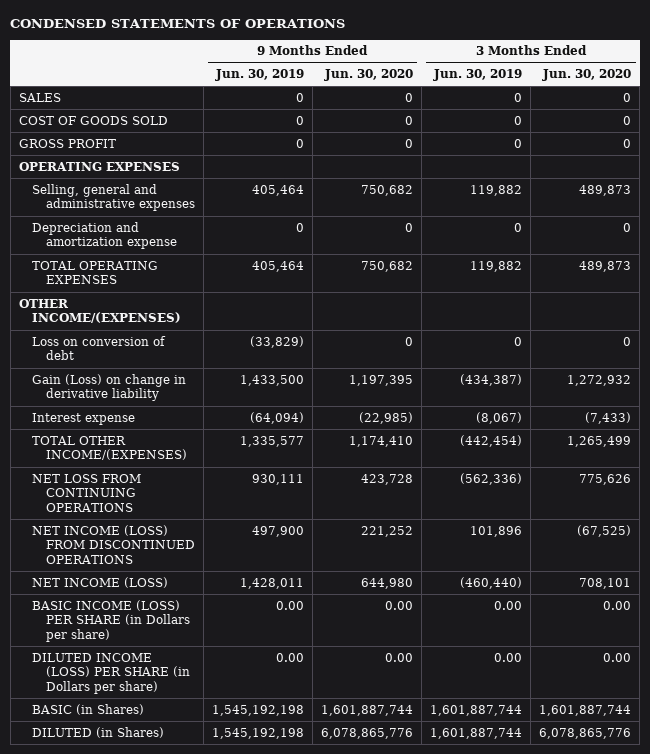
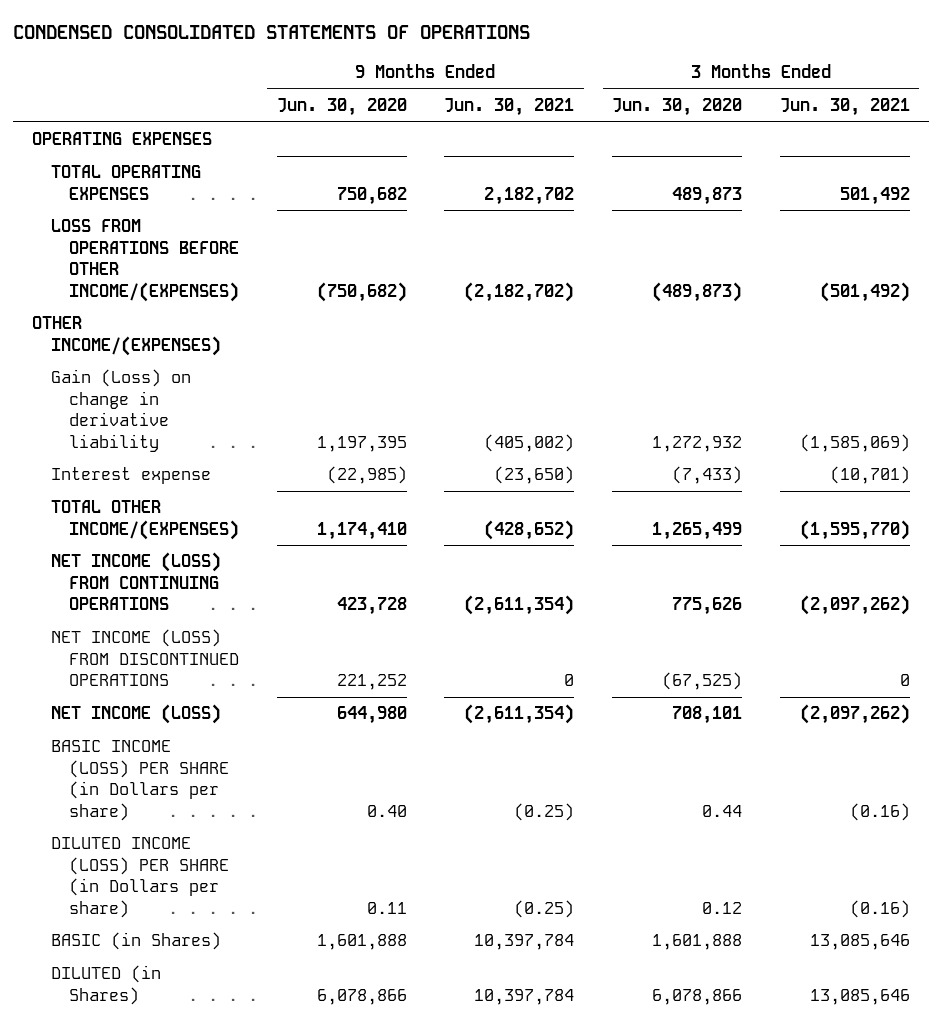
- CONDENSED STATEMENTS OF OPERATIONS
+ CONDENSED CONSOLIDATED STATEMENTS OF OPERATIONS
- | 9 Months Ended Jun. 30, 2019 | 9 Months Ended Jun. 30, 2020 | 3 Months Ended Jun. 30, 2019 | 3 Months Ended Jun. 30, 2020
+ | 9 Months Ended Jun. 30, 2020 | 9 Months Ended Jun. 30, 2021 | 3 Months Ended Jun. 30, 2020 | 3 Months Ended Jun. 30, 2021
- SALES | 0 | 0 | 0 | 0
- COST OF GOODS SOLD | 0 | 0 | 0 | 0
- GROSS PROFIT | 0 | 0 | 0 | 0
- Selling, general and administrative expenses | 405,464 | 750,682 | 119,882 | 489,873
- Depreciation and amortization expense | 0 | 0 | 0 | 0
+ LOSS FROM OPERATIONS BEFORE OTHER INCOME/(EXPENSES) | (750,682) | (2,182,702) | (489,873) | (501,492)
- Loss on conversion of debt | (33,829) | 0 | 0 | 0
- NET LOSS FROM CONTINUING OPERATIONS | 930,111 | 423,728 | (562,336) | 775,626
+ NET INCOME (LOSS) FROM CONTINUING OPERATIONS | 423,728 | (2,611,354) | 775,626 | (2,097,262)
- BASIC INCOME (LOSS) PER SHARE (in Dollars per share) | 0.00 | 0.00 | 0.00 | 0.00
- DILUTED INCOME (LOSS) PER SHARE (in Dollars per share) | 0.00 | 0.00 | 0.00 | 0.00
- BASIC (in Shares) | 1,545,192,198 | 1,601,887,744 | 1,601,887,744 | 1,601,887,744
- DILUTED (in Shares) | 1,545,192,198 | 6,078,865,776 | 1,601,887,744 | 6,078,865,776
+ BASIC INCOME (LOSS) PER SHARE (in Dollars per share) | 0.40 | (0.25) | 0.44 | (0.16)
+ DILUTED INCOME (LOSS) PER SHARE (in Dollars per share) | 0.11 | (0.25) | 0.12 | (0.16)
+ BASIC (in Shares) | 1,601,888 | 10,397,784 | 1,601,888 | 13,085,646
+ DILUTED (in Shares) | 6,078,866 | 10,397,784 | 6,078,866 | 13,085,646

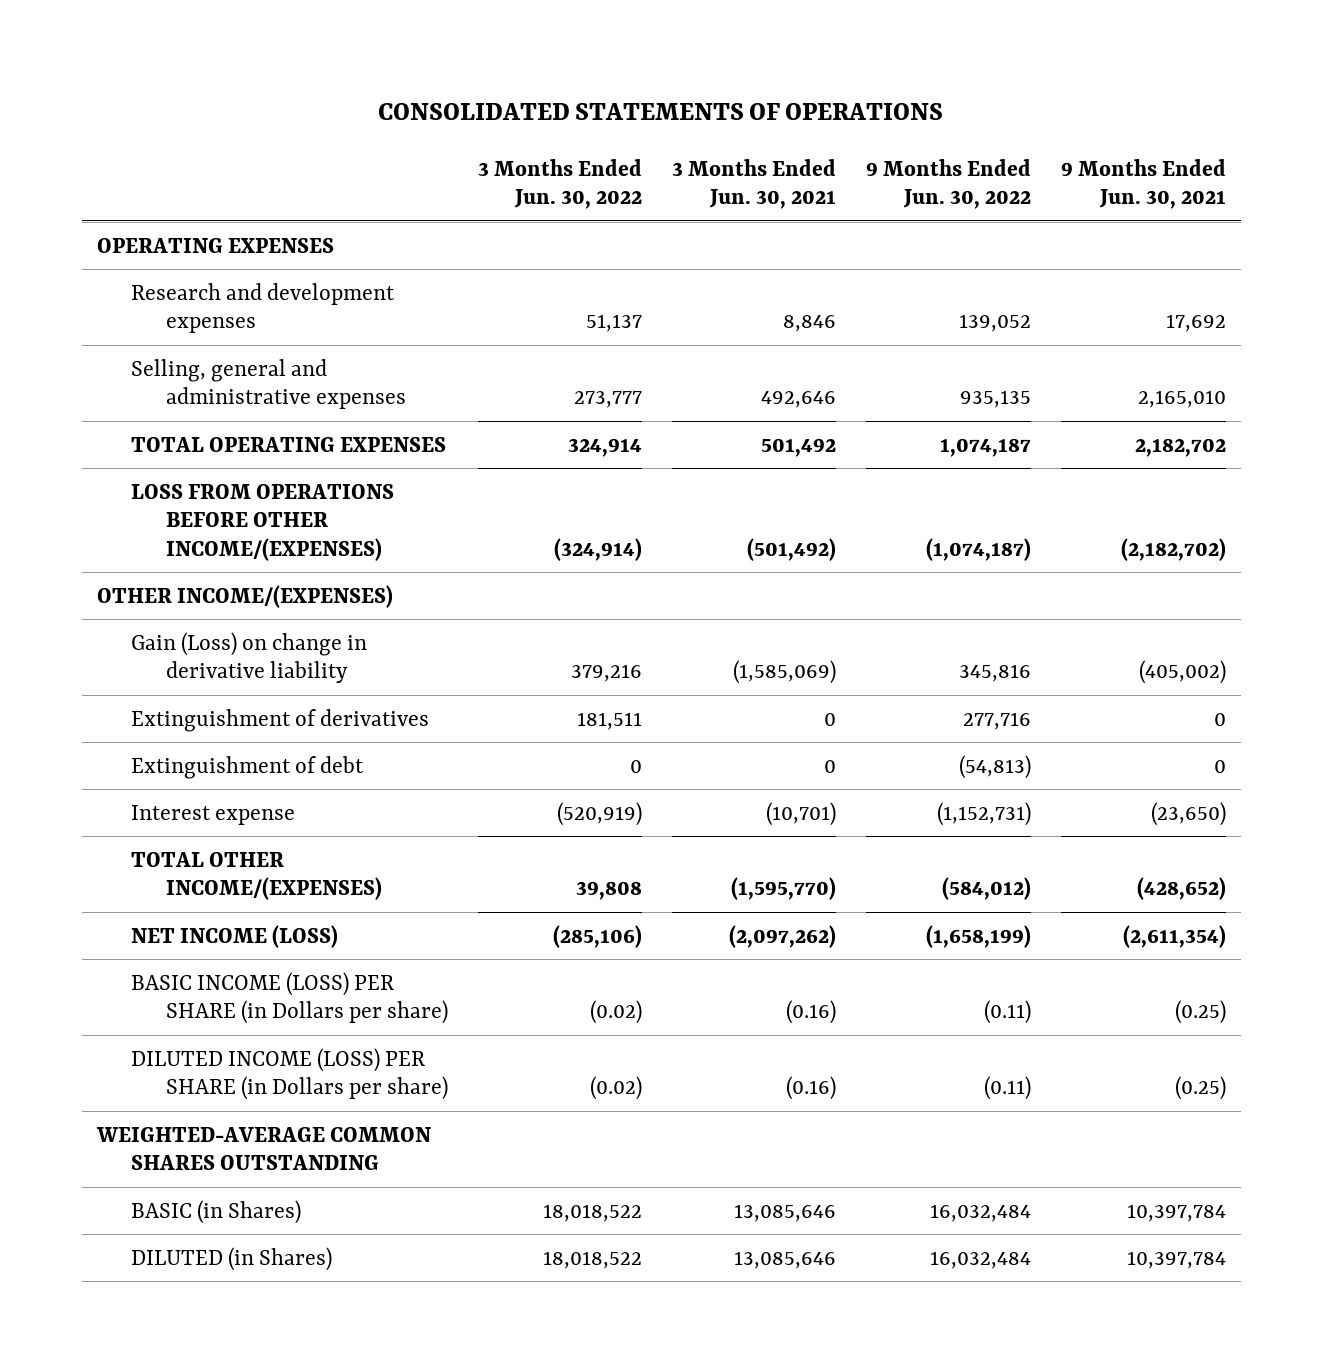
- CONDENSED CONSOLIDATED STATEMENTS OF OPERATIONS
+ CONSOLIDATED STATEMENTS OF OPERATIONS
- | 9 Months Ended Jun. 30, 2020 | 9 Months Ended Jun. 30, 2021 | 3 Months Ended Jun. 30, 2020 | 3 Months Ended Jun. 30, 2021
+ | 3 Months Ended Jun. 30, 2022 | 3 Months Ended Jun. 30, 2021 | 9 Months Ended Jun. 30, 2022 | 9 Months Ended Jun. 30, 2021
+ Research and development expenses | 51,137 | 8,846 | 139,052 | 17,692
+ Selling, general and administrative expenses | 273,777 | 492,646 | 935,135 | 2,165,010
+ Extinguishment of derivatives | 181,511 | 0 | 277,716 | 0
+ Extinguishment of debt | 0 | 0 | (54,813) | 0
- NET INCOME (LOSS) FROM CONTINUING OPERATIONS | 423,728 | (2,611,354) | 775,626 | (2,097,262)
- NET INCOME (LOSS) FROM DISCONTINUED OPERATIONS | 221,252 | 0 | (67,525) | 0
+ WEIGHTED-AVERAGE COMMON SHARES OUTSTANDING

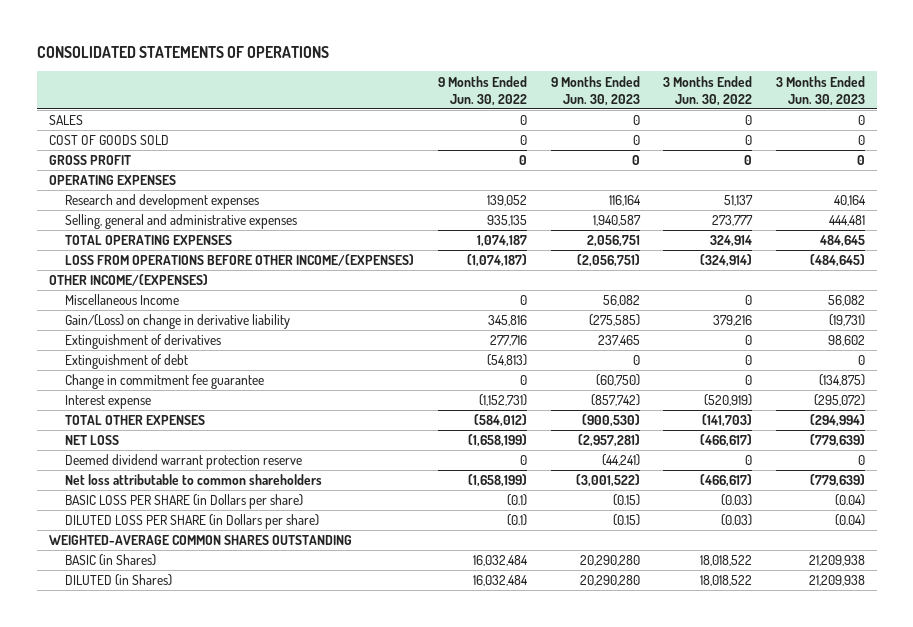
- | 3 Months Ended Jun. 30, 2022 | 3 Months Ended Jun. 30, 2021 | 9 Months Ended Jun. 30, 2022 | 9 Months Ended Jun. 30, 2021
+ | 9 Months Ended Jun. 30, 2022 | 9 Months Ended Jun. 30, 2023 | 3 Months Ended Jun. 30, 2022 | 3 Months Ended Jun. 30, 2023
+ SALES | 0 | 0 | 0 | 0
+ COST OF GOODS SOLD | 0 | 0 | 0 | 0
+ GROSS PROFIT | 0 | 0 | 0 | 0
- Gain (Loss) on change in derivative liability | 379,216 | (1,585,069) | 345,816 | (405,002)
- Extinguishment of derivatives | 181,511 | 0 | 277,716 | 0
+ Miscellaneous Income | 0 | 56,082 | 0 | 56,082
+ Gain/(Loss) on change in derivative liability | 345,816 | (275,585) | 379,216 | (19,731)
+ Extinguishment of derivatives | 277,716 | 237,465 | 0 | 98,602
+ Change in commitment fee guarantee | 0 | (60,750) | 0 | (134,875)
- TOTAL OTHER INCOME/(EXPENSES) | 39,808 | (1,595,770) | (584,012) | (428,652)
- NET INCOME (LOSS) | (285,106) | (2,097,262) | (1,658,199) | (2,611,354)
- BASIC INCOME (LOSS) PER SHARE (in Dollars per share) | (0.02) | (0.16) | (0.11) | (0.25)
- DILUTED INCOME (LOSS) PER SHARE (in Dollars per share) | (0.02) | (0.16) | (0.11) | (0.25)
+ TOTAL OTHER EXPENSES | (584,012) | (900,530) | (141,703) | (294,994)
+ NET LOSS | (1,658,199) | (2,957,281) | (466,617) | (779,639)
+ Deemed dividend warrant protection reserve | 0 | (44,241) | 0 | 0
+ Net loss attributable to common shareholders | (1,658,199) | (3,001,522) | (466,617) | (779,639)
+ BASIC LOSS PER SHARE (in Dollars per share) | (0.1) | (0.15) | (0.03) | (0.04)
+ DILUTED LOSS PER SHARE (in Dollars per share) | (0.1) | (0.15) | (0.03) | (0.04)

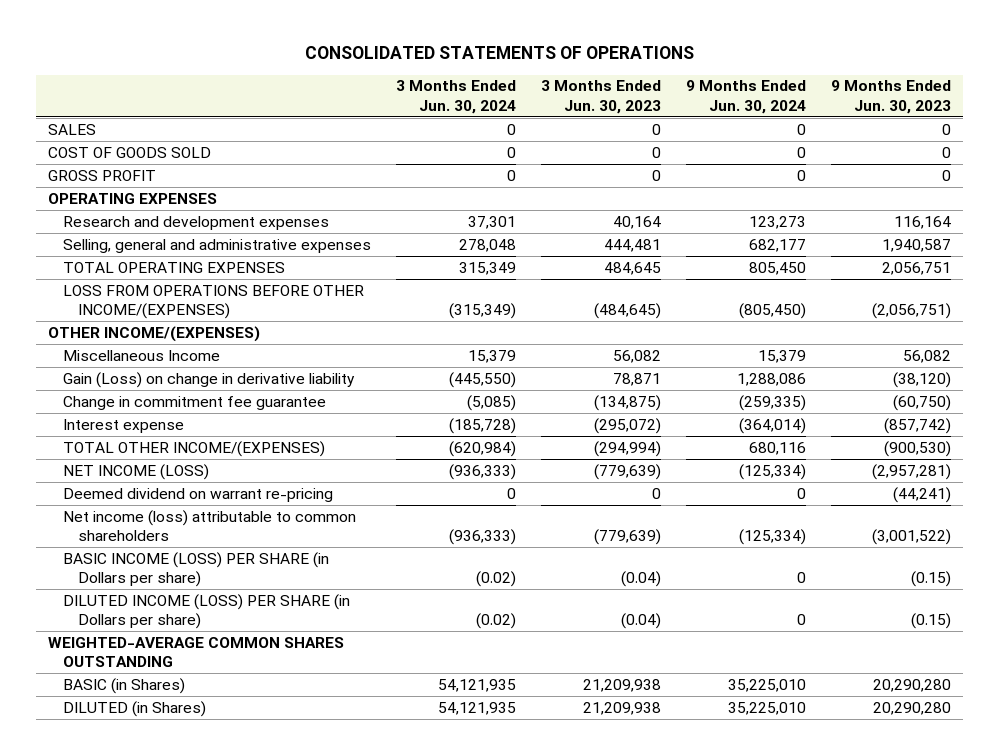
- | 9 Months Ended Jun. 30, 2022 | 9 Months Ended Jun. 30, 2023 | 3 Months Ended Jun. 30, 2022 | 3 Months Ended Jun. 30, 2023
+ | 3 Months Ended Jun. 30, 2024 | 3 Months Ended Jun. 30, 2023 | 9 Months Ended Jun. 30, 2024 | 9 Months Ended Jun. 30, 2023
- Gain/(Loss) on change in derivative liability | 345,816 | (275,585) | 379,216 | (19,731)
- Extinguishment of derivatives | 277,716 | 237,465 | 0 | 98,602
- Extinguishment of debt | (54,813) | 0 | 0 | 0
+ Gain (Loss) on change in derivative liability | (445,550) | 78,871 | 1,288,086 | (38,120)
- TOTAL OTHER EXPENSES | (584,012) | (900,530) | (141,703) | (294,994)
- NET LOSS | (1,658,199) | (2,957,281) | (466,617) | (779,639)
- Deemed dividend warrant protection reserve | 0 | (44,241) | 0 | 0
- Net loss attributable to common shareholders | (1,658,199) | (3,001,522) | (466,617) | (779,639)
- BASIC LOSS PER SHARE (in Dollars per share) | (0.1) | (0.15) | (0.03) | (0.04)
- DILUTED LOSS PER SHARE (in Dollars per share) | (0.1) | (0.15) | (0.03) | (0.04)
+ TOTAL OTHER INCOME/(EXPENSES) | (620,984) | (294,994) | 680,116 | (900,530)
+ NET INCOME (LOSS) | (936,333) | (779,639) | (125,334) | (2,957,281)
+ Deemed dividend on warrant re-pricing | 0 | 0 | 0 | (44,241)
+ Net income (loss) attributable to common shareholders | (936,333) | (779,639) | (125,334) | (3,001,522)
+ BASIC INCOME (LOSS) PER SHARE (in Dollars per share) | (0.02) | (0.04) | 0 | (0.15)
+ DILUTED INCOME (LOSS) PER SHARE (in Dollars per share) | (0.02) | (0.04) | 0 | (0.15)

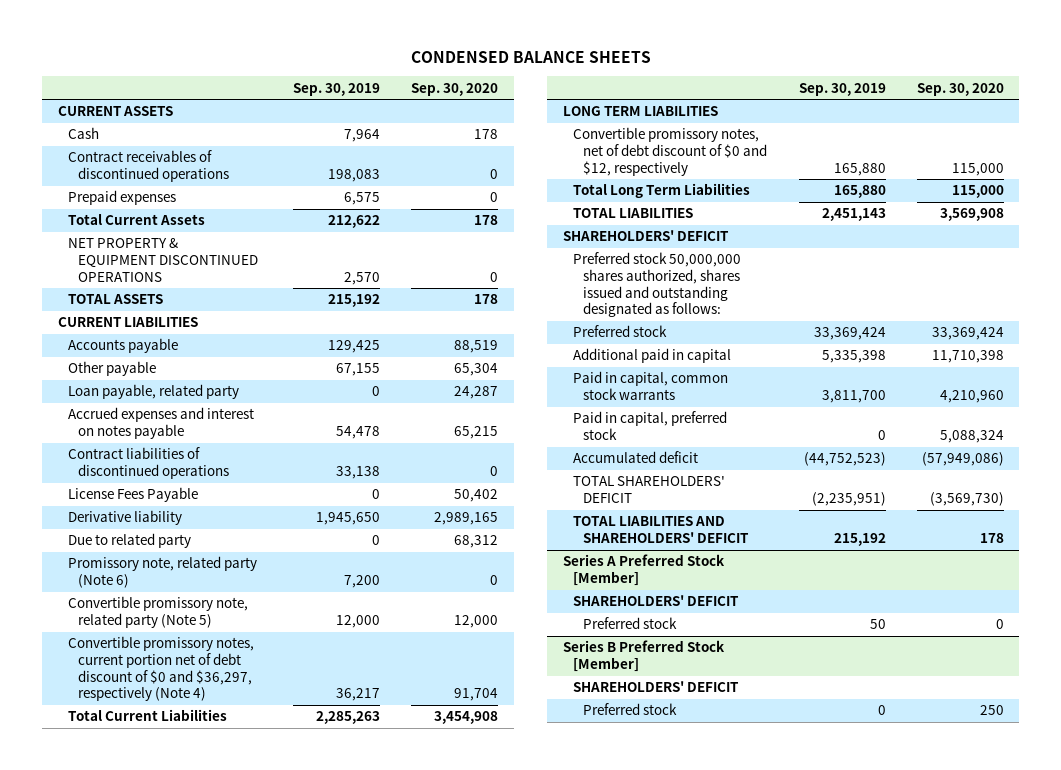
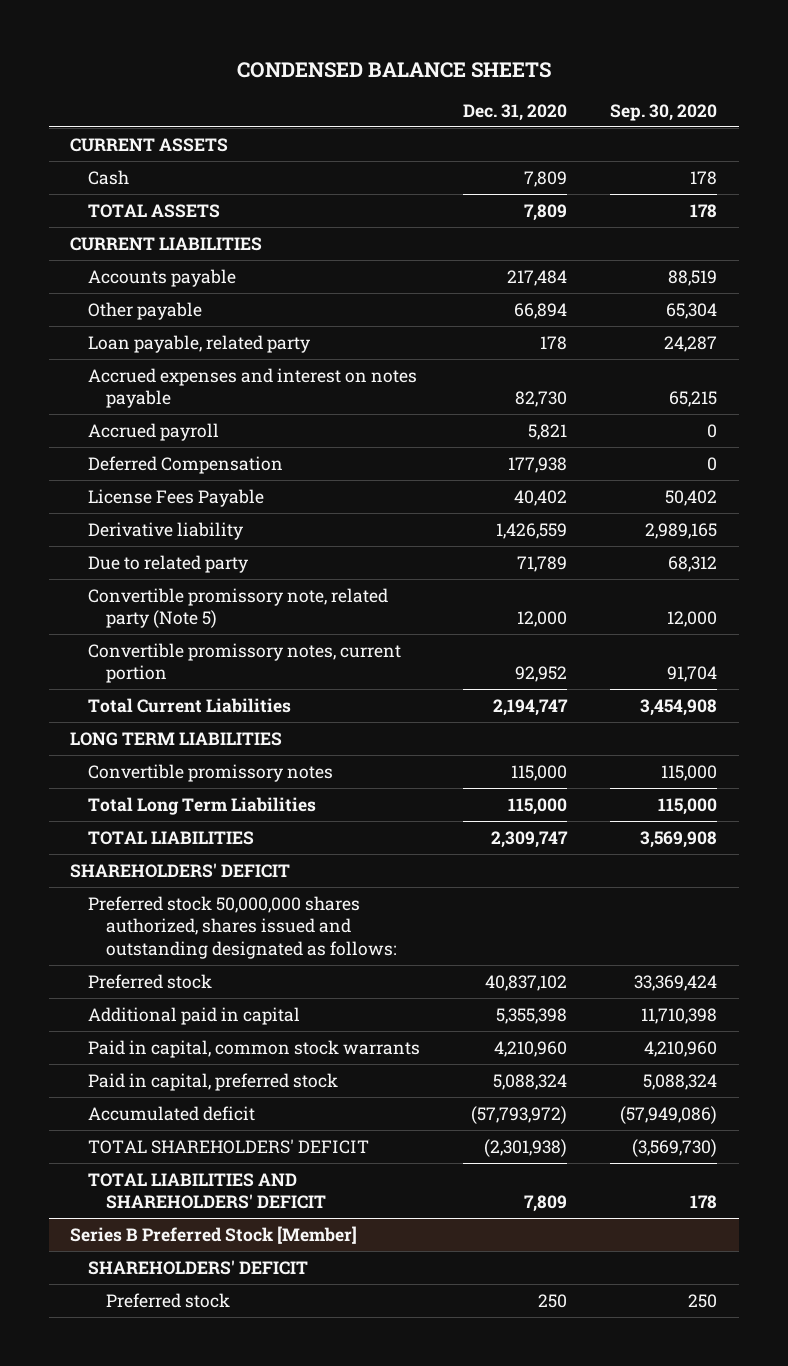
- | Sep. 30, 2019 | Sep. 30, 2020
+ | Dec. 31, 2020 | Sep. 30, 2020
- Contract receivables of discontinued operations | 198,083 | 0
- Prepaid expenses | 6,575 | 0
- Total Current Assets | 212,622 | 178
- NET PROPERTY & EQUIPMENT DISCONTINUED OPERATIONS | 2,570 | 0
- Contract liabilities of discontinued operations | 33,138 | 0
+ Accrued payroll | 5,821 | 0
+ Deferred Compensation | 177,938 | 0
- Promissory note, related party (Note 6) | 7,200 | 0
- Convertible promissory notes, current portion net of debt discount of $0 and $36,297, respectively (Note 4) | 36,217 | 91,704
+ Convertible promissory notes, current portion | 92,952 | 91,704
- Convertible promissory notes, net of debt discount of $0 and $12, respectively | 165,880 | 115,000
+ Convertible promissory notes | 115,000 | 115,000
- Series A Preferred Stock [Member]
- SHAREHOLDERS' DEFICIT
- Preferred stock | 50 | 0

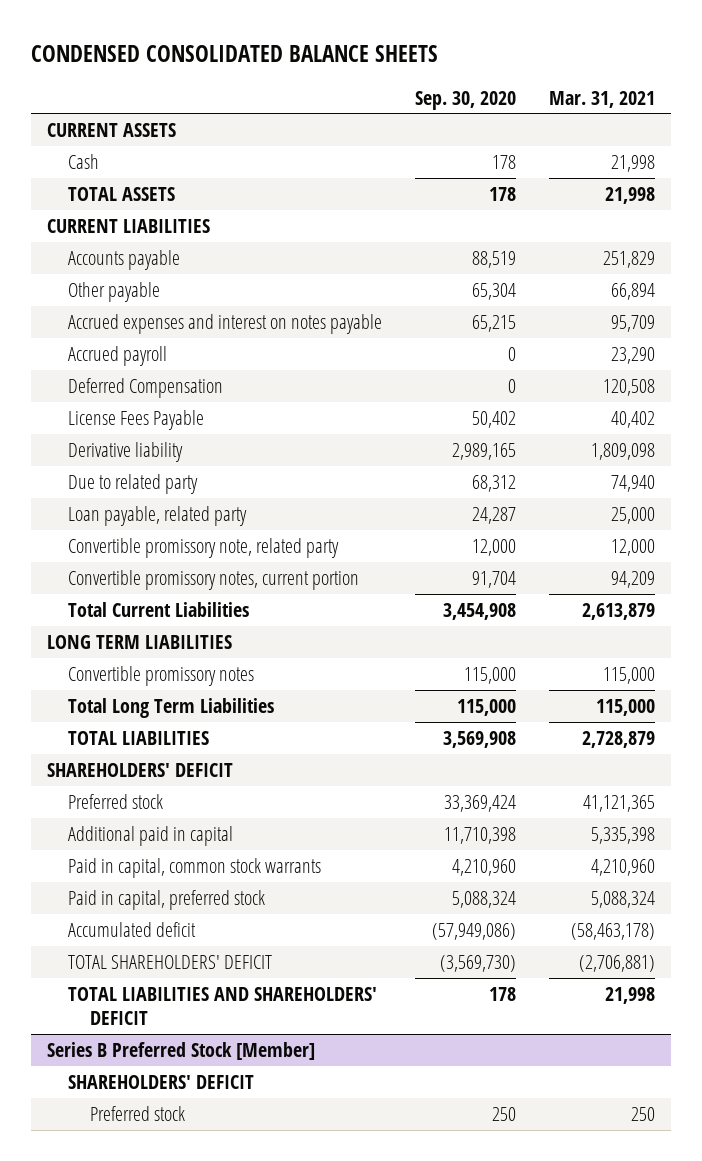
- CONDENSED BALANCE SHEETS
+ CONDENSED CONSOLIDATED BALANCE SHEETS
- | Dec. 31, 2020 | Sep. 30, 2020
+ | Sep. 30, 2020 | Mar. 31, 2021
- Convertible promissory note, related party (Note 5) | 12,000 | 12,000
moved down: Loan payable, related party | 24,287 | 25,000
+ Convertible promissory note, related party | 12,000 | 12,000
- Preferred stock 50,000,000 shares authorized, shares issued and outstanding designated as follows:

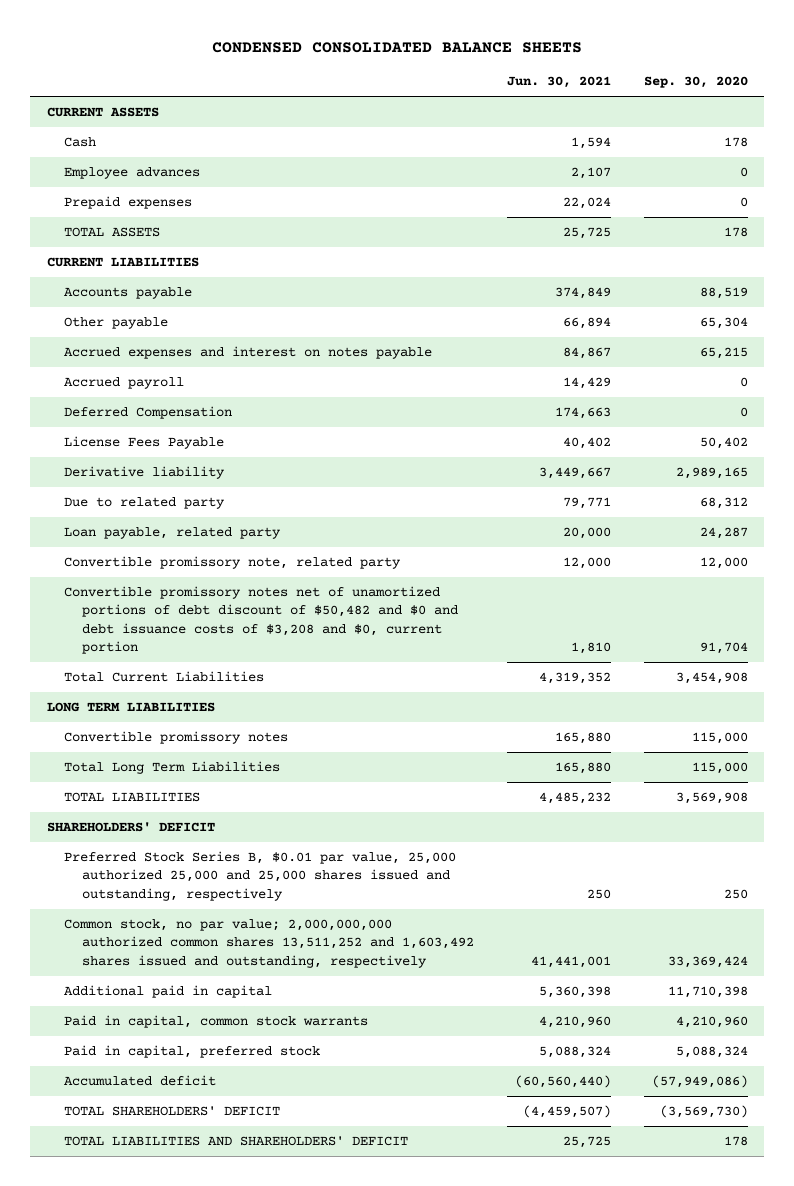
- | Sep. 30, 2020 | Mar. 31, 2021
+ | Jun. 30, 2021 | Sep. 30, 2020
+ Employee advances | 2,107 | 0
+ Prepaid expenses | 22,024 | 0
- Convertible promissory notes, current portion | 91,704 | 94,209
+ Convertible promissory notes net of unamortized portions of debt discount of $50,482 and $0 and debt issuance costs of $3,208 and $0, current portion | 1,810 | 91,704
- Preferred stock | 33,369,424 | 41,121,365
+ Preferred Stock Series B, $0.01 par value, 25,000 authorized 25,000 and 25,000 shares issued and outstanding, respectively | 250 | 250
+ Common stock, no par value; 2,000,000,000 authorized common shares 13,511,252 and 1,603,492 shares issued and outstanding, respectively | 41,441,001 | 33,369,424
- Series B Preferred Stock [Member]
- SHAREHOLDERS' DEFICIT
- Preferred stock | 250 | 250

